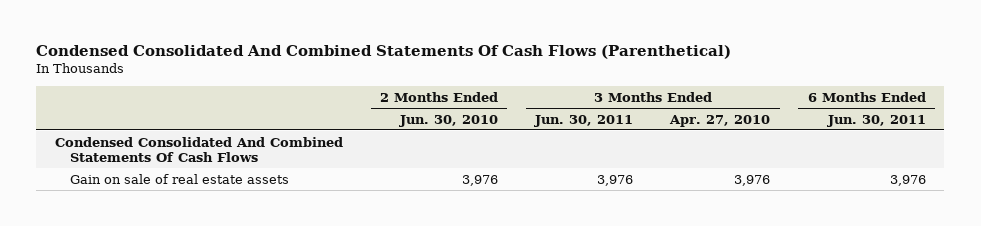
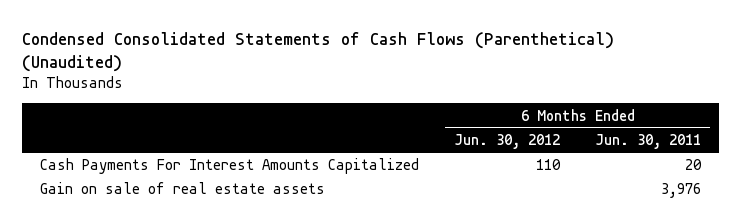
- Condensed Consolidated And Combined Statements Of Cash Flows (Parenthetical)
+ Condensed Consolidated Statements of Cash Flows (Parenthetical) (Unaudited)
- | 2 Months Ended Jun. 30, 2010 | 3 Months Ended Jun. 30, 2011 | 3 Months Ended Apr. 27, 2010 | 6 Months Ended Jun. 30, 2011
+ | 6 Months Ended Jun. 30, 2012 | 6 Months Ended Jun. 30, 2011
- Condensed Consolidated And Combined Statements Of Cash Flows
+ Cash Payments For Interest Amounts Capitalized | 110 | 20

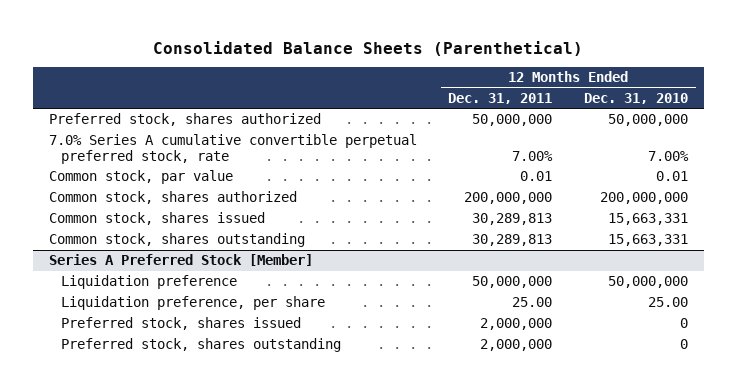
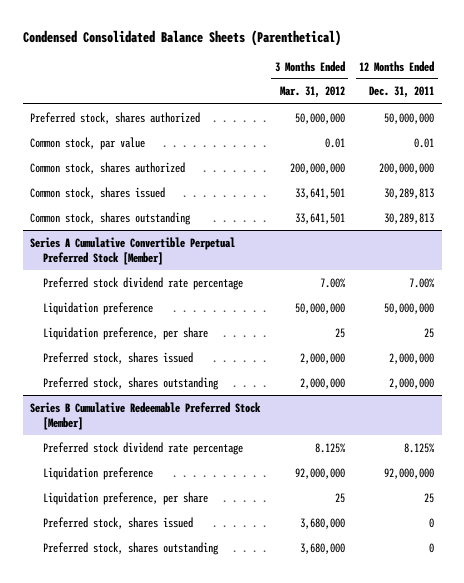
- Consolidated Balance Sheets (Parenthetical)
+ Condensed Consolidated Balance Sheets (Parenthetical)
- | 12 Months Ended Dec. 31, 2011 | 12 Months Ended Dec. 31, 2010
+ | 3 Months Ended Mar. 31, 2012 | 12 Months Ended Dec. 31, 2011
- 7.0% Series A cumulative convertible perpetual preferred stock, rate | 7.00% | 7.00%
- Series A Preferred Stock [Member]
+ Series A Cumulative Convertible Perpetual Preferred Stock [Member]
+ Preferred stock dividend rate percentage | 7.00% | 7.00%
- Liquidation preference, per share | 25.00 | 25.00
+ Liquidation preference, per share | 25 | 25
+ Series B Cumulative Redeemable Preferred Stock [Member]
+ Preferred stock dividend rate percentage | 8.125% | 8.125%
+ Liquidation preference | 92,000,000 | 92,000,000
+ Liquidation preference, per share | 25 | 25
+ Preferred stock, shares issued | 3,680,000 | 0
+ Preferred stock, shares outstanding | 3,680,000 | 0

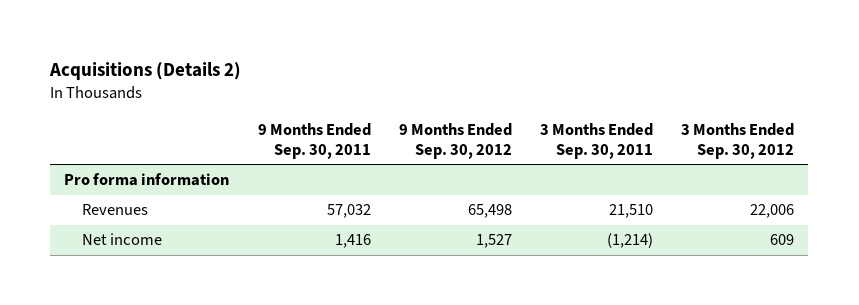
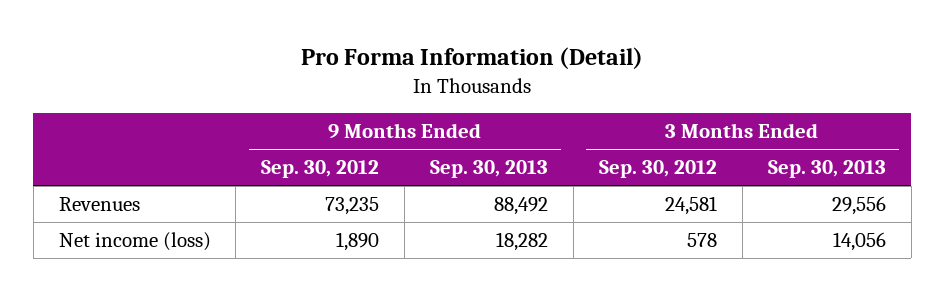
- Acquisitions (Details 2)
+ Pro Forma Information (Detail)
- | 9 Months Ended Sep. 30, 2011 | 9 Months Ended Sep. 30, 2012 | 3 Months Ended Sep. 30, 2011 | 3 Months Ended Sep. 30, 2012
+ | 9 Months Ended Sep. 30, 2012 | 9 Months Ended Sep. 30, 2013 | 3 Months Ended Sep. 30, 2012 | 3 Months Ended Sep. 30, 2013
- Pro forma information
- Revenues | 57,032 | 65,498 | 21,510 | 22,006
- Net income | 1,416 | 1,527 | (1,214) | 609
+ Revenues | 73,235 | 88,492 | 24,581 | 29,556
+ Net income (loss) | 1,890 | 18,282 | 578 | 14,056

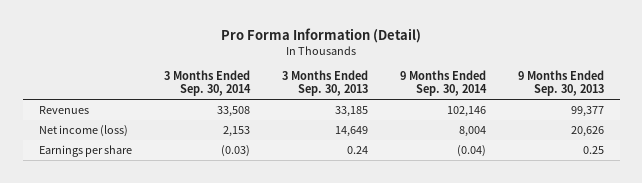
- | 9 Months Ended Sep. 30, 2012 | 9 Months Ended Sep. 30, 2013 | 3 Months Ended Sep. 30, 2012 | 3 Months Ended Sep. 30, 2013
+ | 3 Months Ended Sep. 30, 2014 | 3 Months Ended Sep. 30, 2013 | 9 Months Ended Sep. 30, 2014 | 9 Months Ended Sep. 30, 2013
- Revenues | 73,235 | 88,492 | 24,581 | 29,556
- Net income (loss) | 1,890 | 18,282 | 578 | 14,056
+ Revenues | 33,508 | 33,185 | 102,146 | 99,377
+ Net income (loss) | 2,153 | 14,649 | 8,004 | 20,626
+ Earnings per share | (0.03) | 0.24 | (0.04) | 0.25

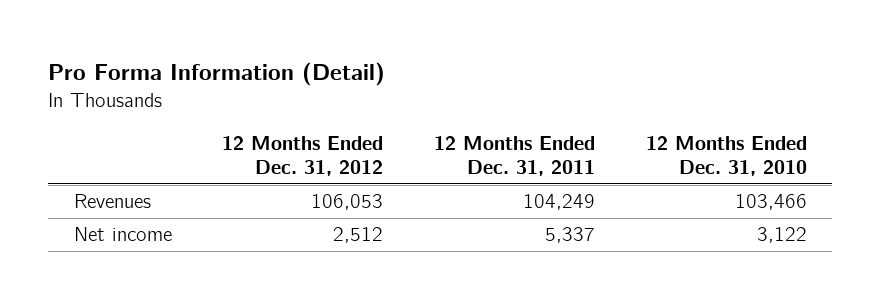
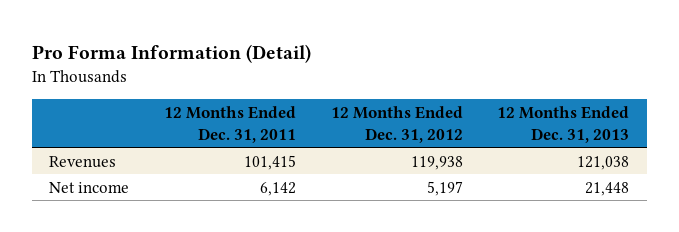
- | 12 Months Ended Dec. 31, 2012 | 12 Months Ended Dec. 31, 2011 | 12 Months Ended Dec. 31, 2010
+ | 12 Months Ended Dec. 31, 2011 | 12 Months Ended Dec. 31, 2012 | 12 Months Ended Dec. 31, 2013
- Revenues | 106,053 | 104,249 | 103,466
- Net income | 2,512 | 5,337 | 3,122
+ Revenues | 101,415 | 119,938 | 121,038
+ Net income | 6,142 | 5,197 | 21,448

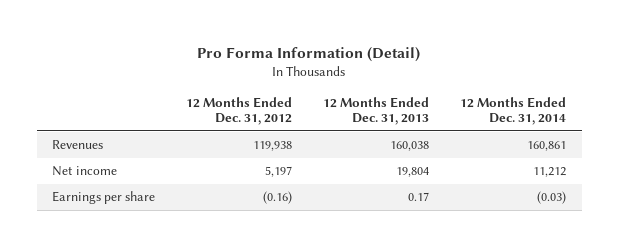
- | 12 Months Ended Dec. 31, 2011 | 12 Months Ended Dec. 31, 2012 | 12 Months Ended Dec. 31, 2013
+ | 12 Months Ended Dec. 31, 2012 | 12 Months Ended Dec. 31, 2013 | 12 Months Ended Dec. 31, 2014
- Revenues | 101,415 | 119,938 | 121,038
- Net income | 6,142 | 5,197 | 21,448
+ Revenues | 119,938 | 160,038 | 160,861
+ Net income | 5,197 | 19,804 | 11,212
+ Earnings per share | (0.16) | 0.17 | (0.03)

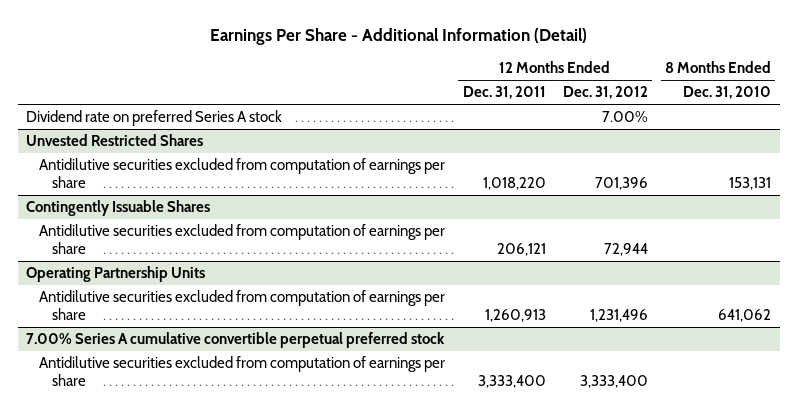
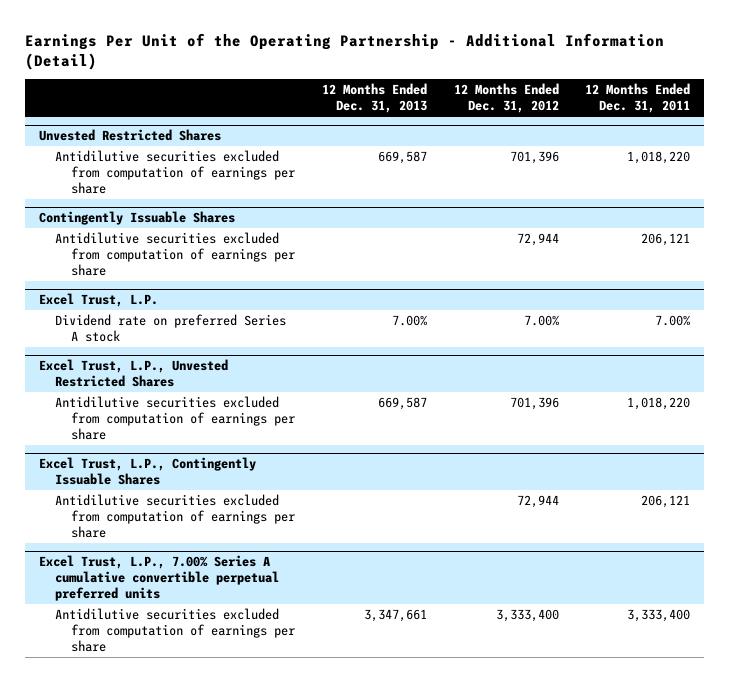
- Earnings Per Share - Additional Information (Detail)
+ Earnings Per Unit of the Operating Partnership - Additional Information (Detail)
- | 12 Months Ended Dec. 31, 2011 | 12 Months Ended Dec. 31, 2012 | 8 Months Ended Dec. 31, 2010
+ | 12 Months Ended Dec. 31, 2013 | 12 Months Ended Dec. 31, 2012 | 12 Months Ended Dec. 31, 2011
- Dividend rate on preferred Series A stock | | 7.00% |
- Operating Partnership Units
- Antidilutive securities excluded from computation of earnings per share | 1,260,913 | 1,231,496 | 641,062
- 7.00% Series A cumulative convertible perpetual preferred stock
+ Excel Trust, L.P.
+ Dividend rate on preferred Series A stock | 7.00% | 7.00% | 7.00%
+ Excel Trust, L.P., Unvested Restricted Shares
+ Antidilutive securities excluded from computation of earnings per share | 669,587 | 701,396 | 1,018,220
+ Excel Trust, L.P., Contingently Issuable Shares
+ Antidilutive securities excluded from computation of earnings per share | | 72,944 | 206,121
+ Excel Trust, L.P., 7.00% Series A cumulative convertible perpetual preferred units

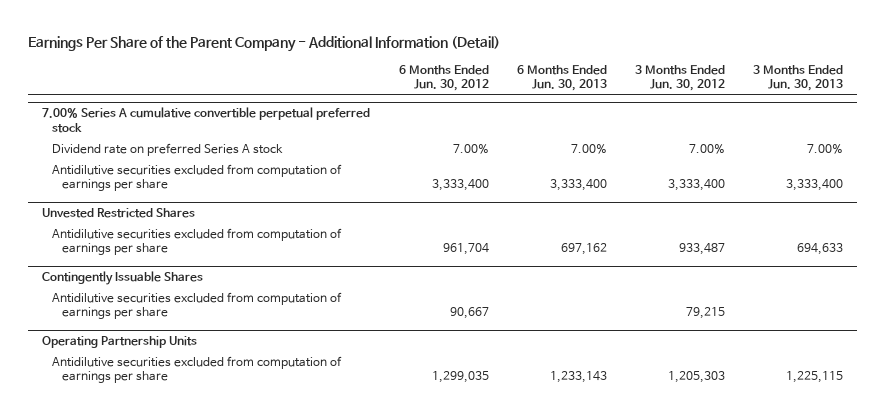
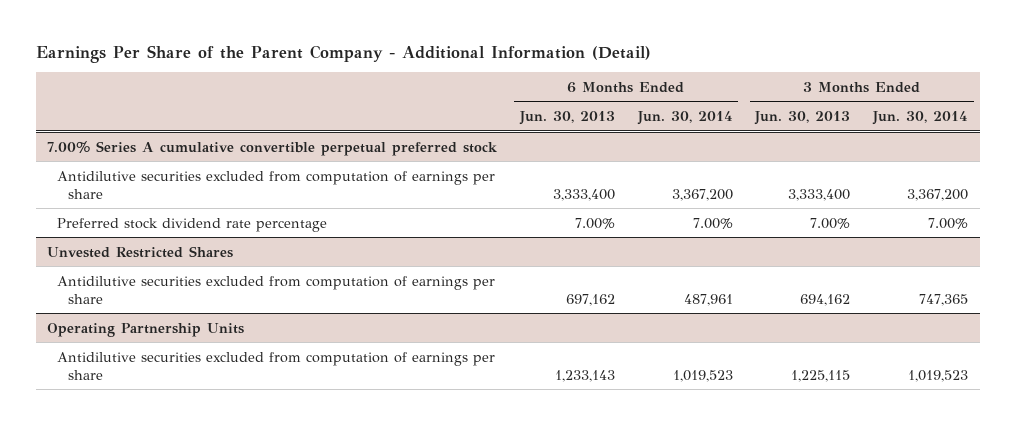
- | 6 Months Ended Jun. 30, 2012 | 6 Months Ended Jun. 30, 2013 | 3 Months Ended Jun. 30, 2012 | 3 Months Ended Jun. 30, 2013
+ | 6 Months Ended Jun. 30, 2013 | 6 Months Ended Jun. 30, 2014 | 3 Months Ended Jun. 30, 2013 | 3 Months Ended Jun. 30, 2014
@ 7.00% Series A cumulative convertible perpetual preferred stock
- Dividend rate on preferred Series A stock | 7.00% | 7.00% | 7.00% | 7.00%
+ Preferred stock dividend rate percentage | 7.00% | 7.00% | 7.00% | 7.00%
@ Unvested Restricted Shares
- Antidilutive securities excluded from computation of earnings per share | 961,704 | 697,162 | 933,487 | 694,633
- Contingently Issuable Shares
- Antidilutive securities excluded from computation of earnings per share | 90,667 | | 79,215 |
@ Unvested Restricted Shares
+ Antidilutive securities excluded from computation of earnings per share | 697,162 | 487,961 | 694,162 | 747,365

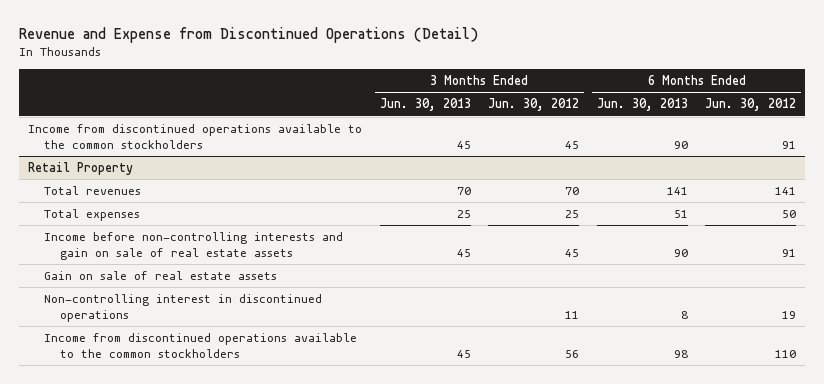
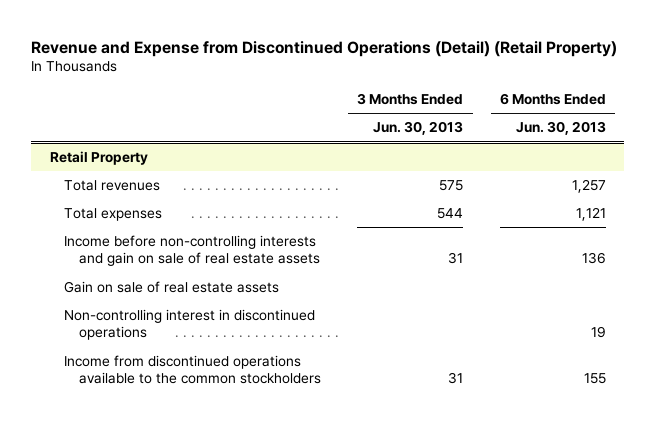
- Revenue and Expense from Discontinued Operations (Detail)
+ Revenue and Expense from Discontinued Operations (Detail) (Retail Property)
- | 3 Months Ended Jun. 30, 2013 | 3 Months Ended Jun. 30, 2012 | 6 Months Ended Jun. 30, 2013 | 6 Months Ended Jun. 30, 2012
+ | 3 Months Ended Jun. 30, 2013 | 6 Months Ended Jun. 30, 2013
- Income from discontinued operations available to the common stockholders | 45 | 45 | 90 | 91
@ Retail Property
- Total revenues | 70 | 70 | 141 | 141
- Total expenses | 25 | 25 | 51 | 50
- Income before non-controlling interests and gain on sale of real estate assets | 45 | 45 | 90 | 91
+ Total revenues | 575 | 1,257
+ Total expenses | 544 | 1,121
+ Income before non-controlling interests and gain on sale of real estate assets | 31 | 136
- Non-controlling interest in discontinued operations | | 11 | 8 | 19
- Income from discontinued operations available to the common stockholders | 45 | 56 | 98 | 110
+ Non-controlling interest in discontinued operations | | 19
+ Income from discontinued operations available to the common stockholders | 31 | 155

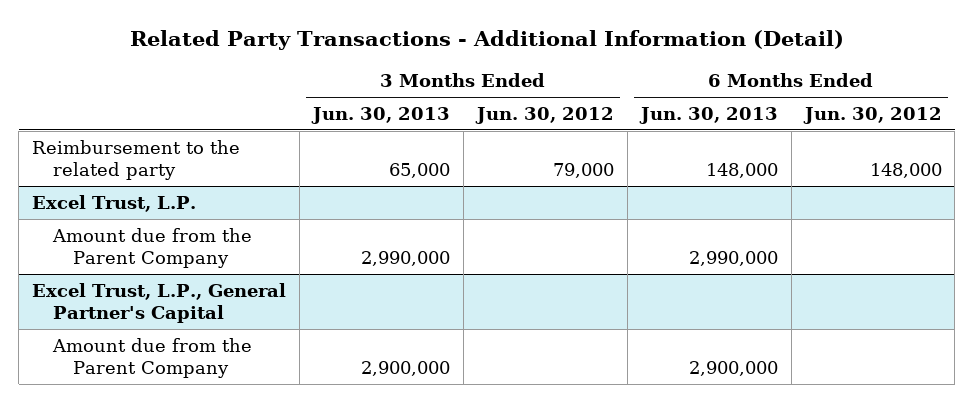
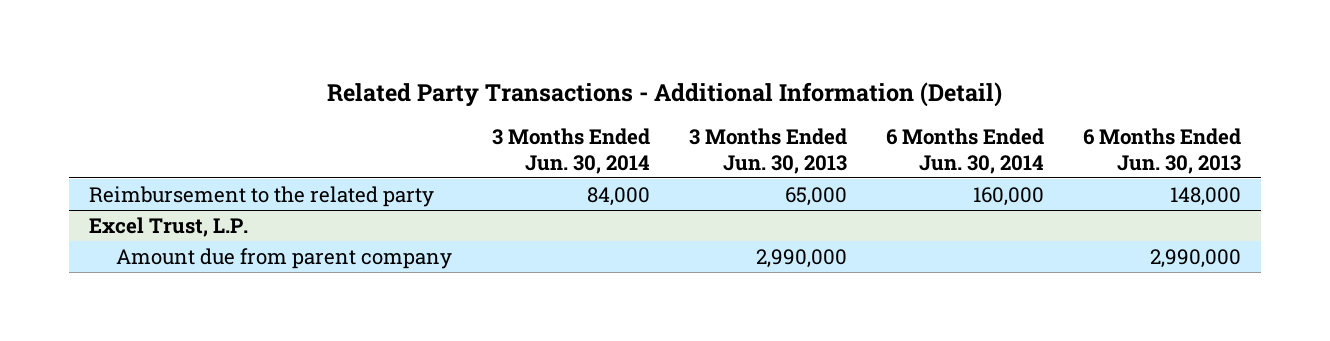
- | 3 Months Ended Jun. 30, 2013 | 3 Months Ended Jun. 30, 2012 | 6 Months Ended Jun. 30, 2013 | 6 Months Ended Jun. 30, 2012
+ | 3 Months Ended Jun. 30, 2014 | 3 Months Ended Jun. 30, 2013 | 6 Months Ended Jun. 30, 2014 | 6 Months Ended Jun. 30, 2013
@ Excel Trust, L.P.
- Amount due from the Parent Company | 2,990,000 | | 2,990,000 |
- Excel Trust, L.P., General Partner's Capital
- Amount due from the Parent Company | 2,900,000 | | 2,900,000 |
@ Excel Trust, L.P.
+ Amount due from parent company | | 2,990,000 | | 2,990,000

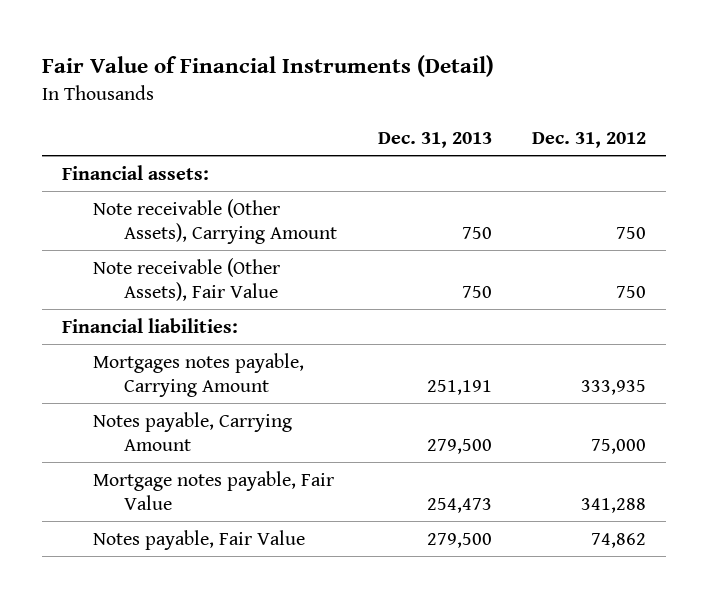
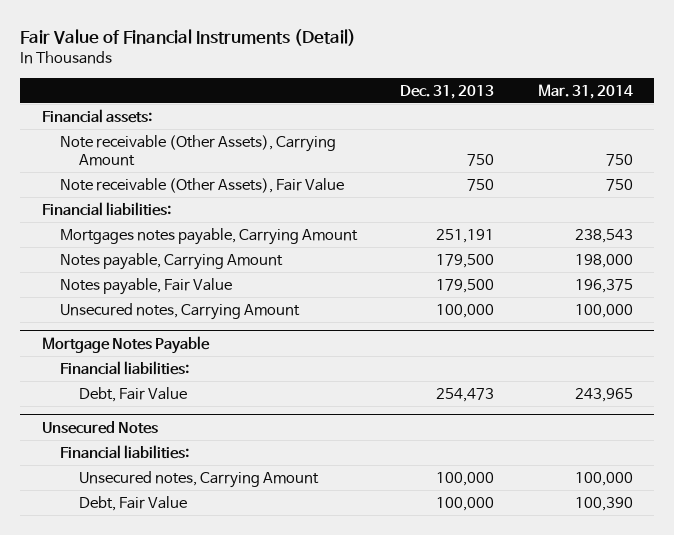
- | Dec. 31, 2013 | Dec. 31, 2012
+ | Dec. 31, 2013 | Mar. 31, 2014
- Notes payable, Carrying Amount | 279,500 | 75,000
- Mortgage notes payable, Fair Value | 254,473 | 341,288
- Notes payable, Fair Value | 279,500 | 74,862
+ Notes payable, Carrying Amount | 179,500 | 198,000
+ Notes payable, Fair Value | 179,500 | 196,375
+ Unsecured notes, Carrying Amount | 100,000 | 100,000
+ Mortgage Notes Payable
+ Financial liabilities:
+ Debt, Fair Value | 254,473 | 243,965
+ Unsecured Notes
+ Financial liabilities:
+ Unsecured notes, Carrying Amount | 100,000 | 100,000
+ Debt, Fair Value | 100,000 | 100,390

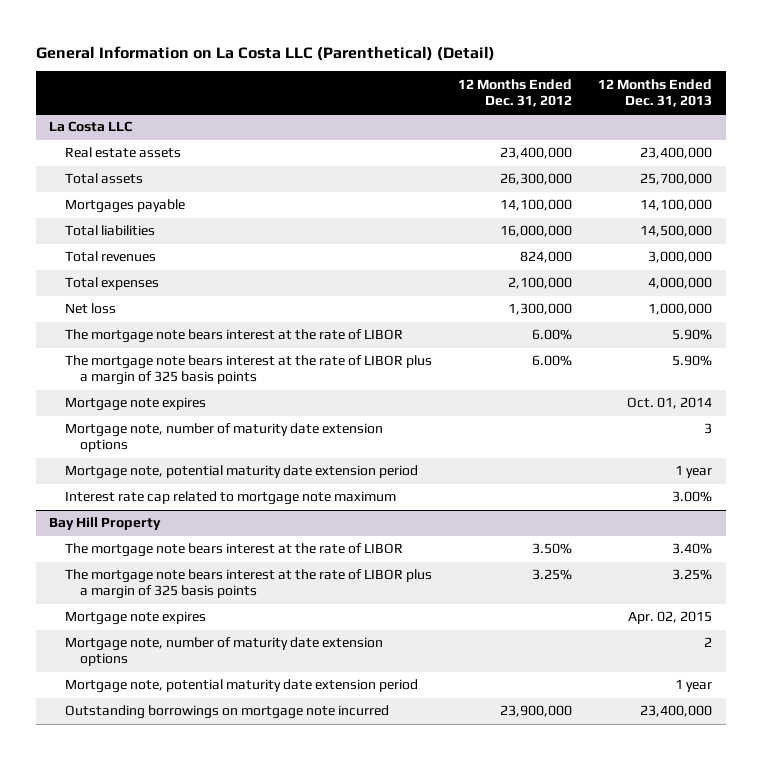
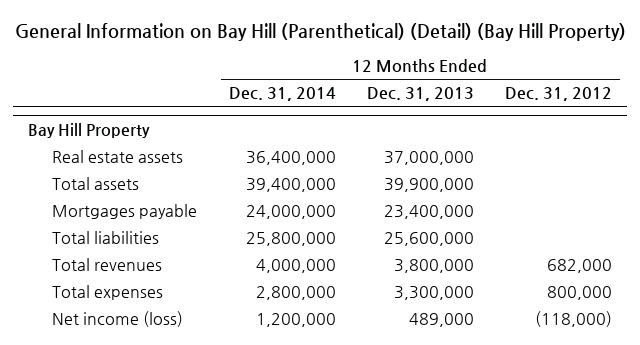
- General Information on La Costa LLC (Parenthetical) (Detail)
+ General Information on Bay Hill (Parenthetical) (Detail) (Bay Hill Property)
- | 12 Months Ended Dec. 31, 2012 | 12 Months Ended Dec. 31, 2013
+ | 12 Months Ended Dec. 31, 2014 | 12 Months Ended Dec. 31, 2013 | 12 Months Ended Dec. 31, 2012
- La Costa LLC
- Real estate assets | 23,400,000 | 23,400,000
- Total assets | 26,300,000 | 25,700,000
- Mortgages payable | 14,100,000 | 14,100,000
- Total liabilities | 16,000,000 | 14,500,000
- Total revenues | 824,000 | 3,000,000
- Total expenses | 2,100,000 | 4,000,000
- Net loss | 1,300,000 | 1,000,000
- The mortgage note bears interest at the rate of LIBOR | 6.00% | 5.90%
- The mortgage note bears interest at the rate of LIBOR plus a margin of 325 basis points | 6.00% | 5.90%
- Mortgage note expires | | Oct. 01, 2014
- Mortgage note, number of maturity date extension options | | 3
- Mortgage note, potential maturity date extension period | | 1 year
- Interest rate cap related to mortgage note maximum | | 3.00%
@ Bay Hill Property
- The mortgage note bears interest at the rate of LIBOR | 3.50% | 3.40%
- The mortgage note bears interest at the rate of LIBOR plus a margin of 325 basis points | 3.25% | 3.25%
- Mortgage note expires | | Apr. 02, 2015
- Mortgage note, number of maturity date extension options | | 2
- Mortgage note, potential maturity date extension period | | 1 year
- Outstanding borrowings on mortgage note incurred | 23,900,000 | 23,400,000
+ Real estate assets | 36,400,000 | 37,000,000 |
+ Total assets | 39,400,000 | 39,900,000 |
+ Mortgages payable | 24,000,000 | 23,400,000 |
+ Total liabilities | 25,800,000 | 25,600,000 |
+ Total revenues | 4,000,000 | 3,800,000 | 682,000
+ Total expenses | 2,800,000 | 3,300,000 | 800,000
+ Net income (loss) | 1,200,000 | 489,000 | (118,000)

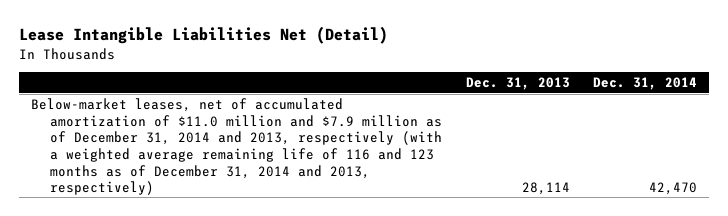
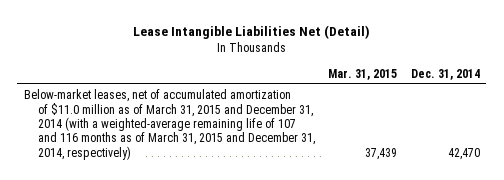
- | Dec. 31, 2013 | Dec. 31, 2014
+ | Mar. 31, 2015 | Dec. 31, 2014
- Below-market leases, net of accumulated amortization of $11.0 million and $7.9 million as of December 31, 2014 and 2013, respectively (with a weighted average remaining life of 116 and 123 months as of December 31, 2014 and 2013, respectively) | 28,114 | 42,470
+ Below-market leases, net of accumulated amortization of $11.0 million as of March 31, 2015 and December 31, 2014 (with a weighted-average remaining life of 107 and 116 months as of March 31, 2015 and December 31, 2014, respectively) | 37,439 | 42,470

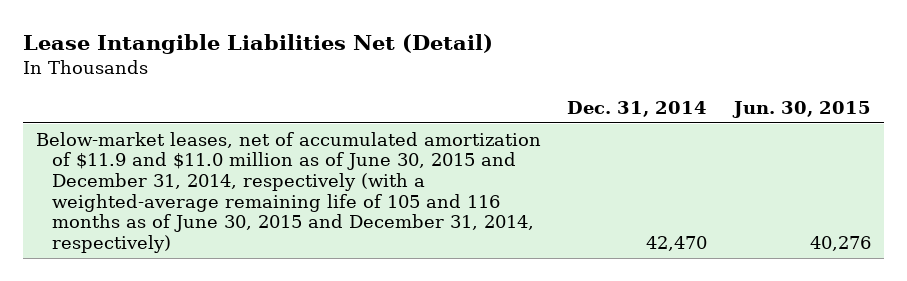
- | Mar. 31, 2015 | Dec. 31, 2014
+ | Dec. 31, 2014 | Jun. 30, 2015
- Below-market leases, net of accumulated amortization of $11.0 million as of March 31, 2015 and December 31, 2014 (with a weighted-average remaining life of 107 and 116 months as of March 31, 2015 and December 31, 2014, respectively) | 37,439 | 42,470
+ Below-market leases, net of accumulated amortization of $11.9 and $11.0 million as of June 30, 2015 and December 31, 2014, respectively (with a weighted-average remaining life of 105 and 116 months as of June 30, 2015 and December 31, 2014, respectively) | 42,470 | 40,276

